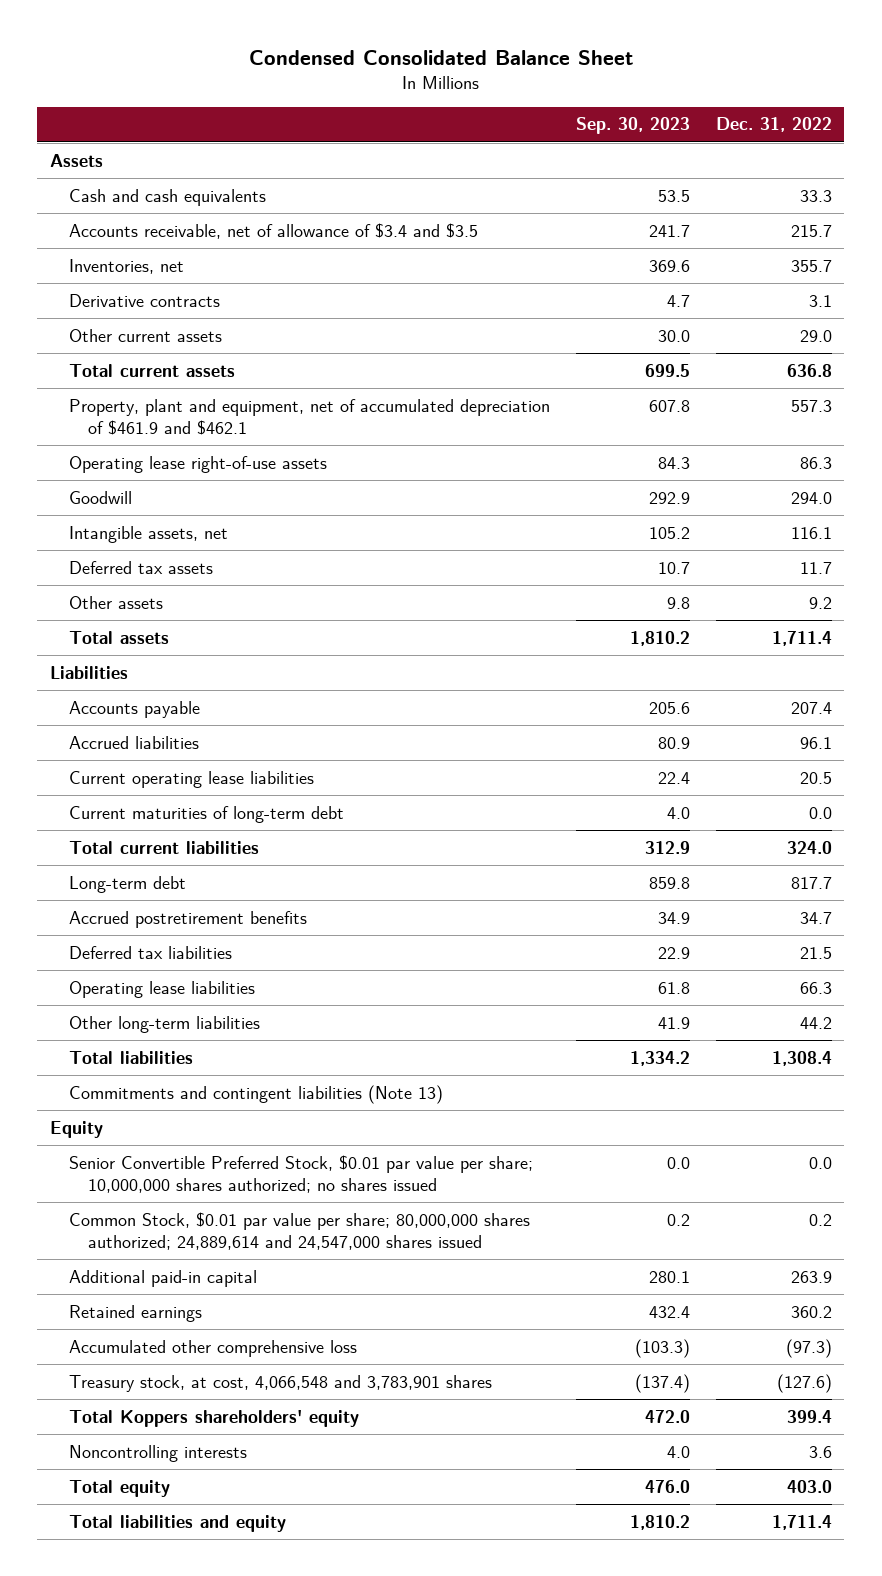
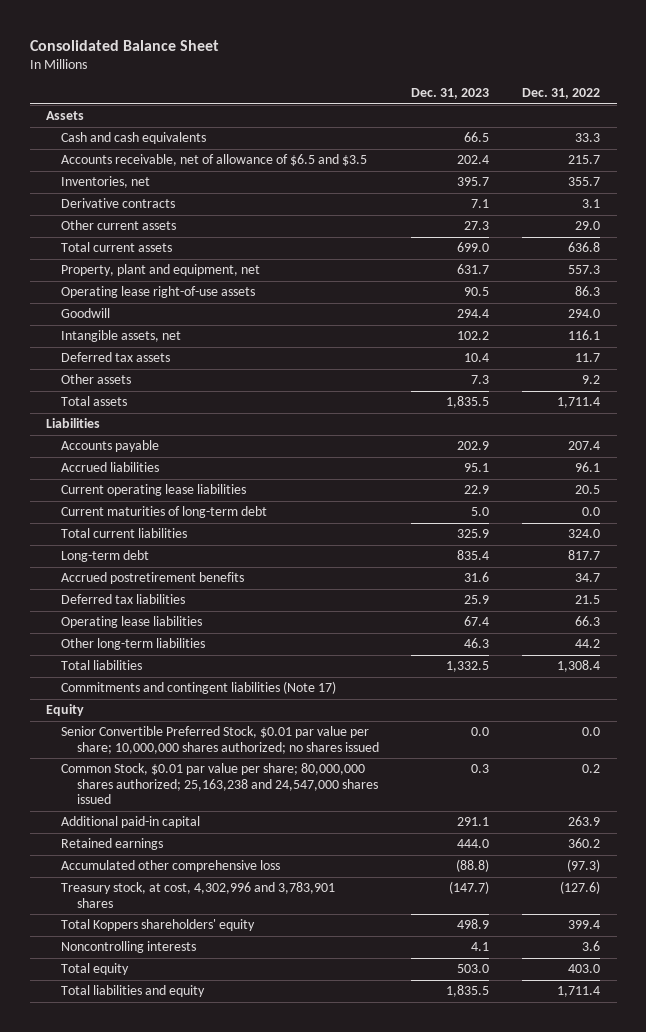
- Condensed Consolidated Balance Sheet
+ Consolidated Balance Sheet
- | Sep. 30, 2023 | Dec. 31, 2022
+ | Dec. 31, 2023 | Dec. 31, 2022
- Accounts receivable, net of allowance of $3.4 and $3.5 | 241.7 | 215.7
+ Accounts receivable, net of allowance of $6.5 and $3.5 | 202.4 | 215.7
- Property, plant and equipment, net of accumulated depreciation of $461.9 and $462.1 | 607.8 | 557.3
+ Property, plant and equipment, net | 631.7 | 557.3
- Commitments and contingent liabilities (Note 13)
+ Commitments and contingent liabilities (Note 17)
- Common Stock, $0.01 par value per share; 80,000,000 shares authorized; 24,889,614 and 24,547,000 shares issued | 0.2 | 0.2
+ Common Stock, $0.01 par value per share; 80,000,000 shares authorized; 25,163,238 and 24,547,000 shares issued | 0.3 | 0.2
- Treasury stock, at cost, 4,066,548 and 3,783,901 shares | (137.4) | (127.6)
+ Treasury stock, at cost, 4,302,996 and 3,783,901 shares | (147.7) | (127.6)

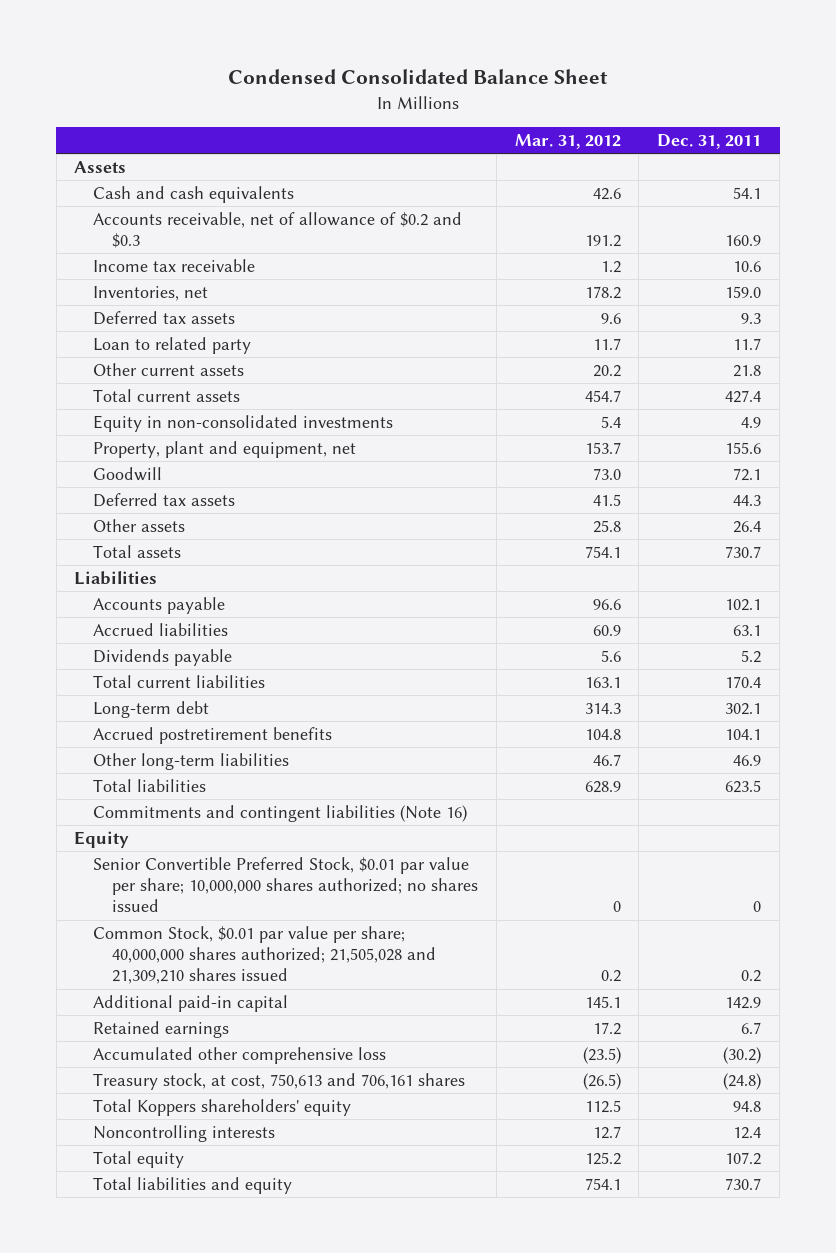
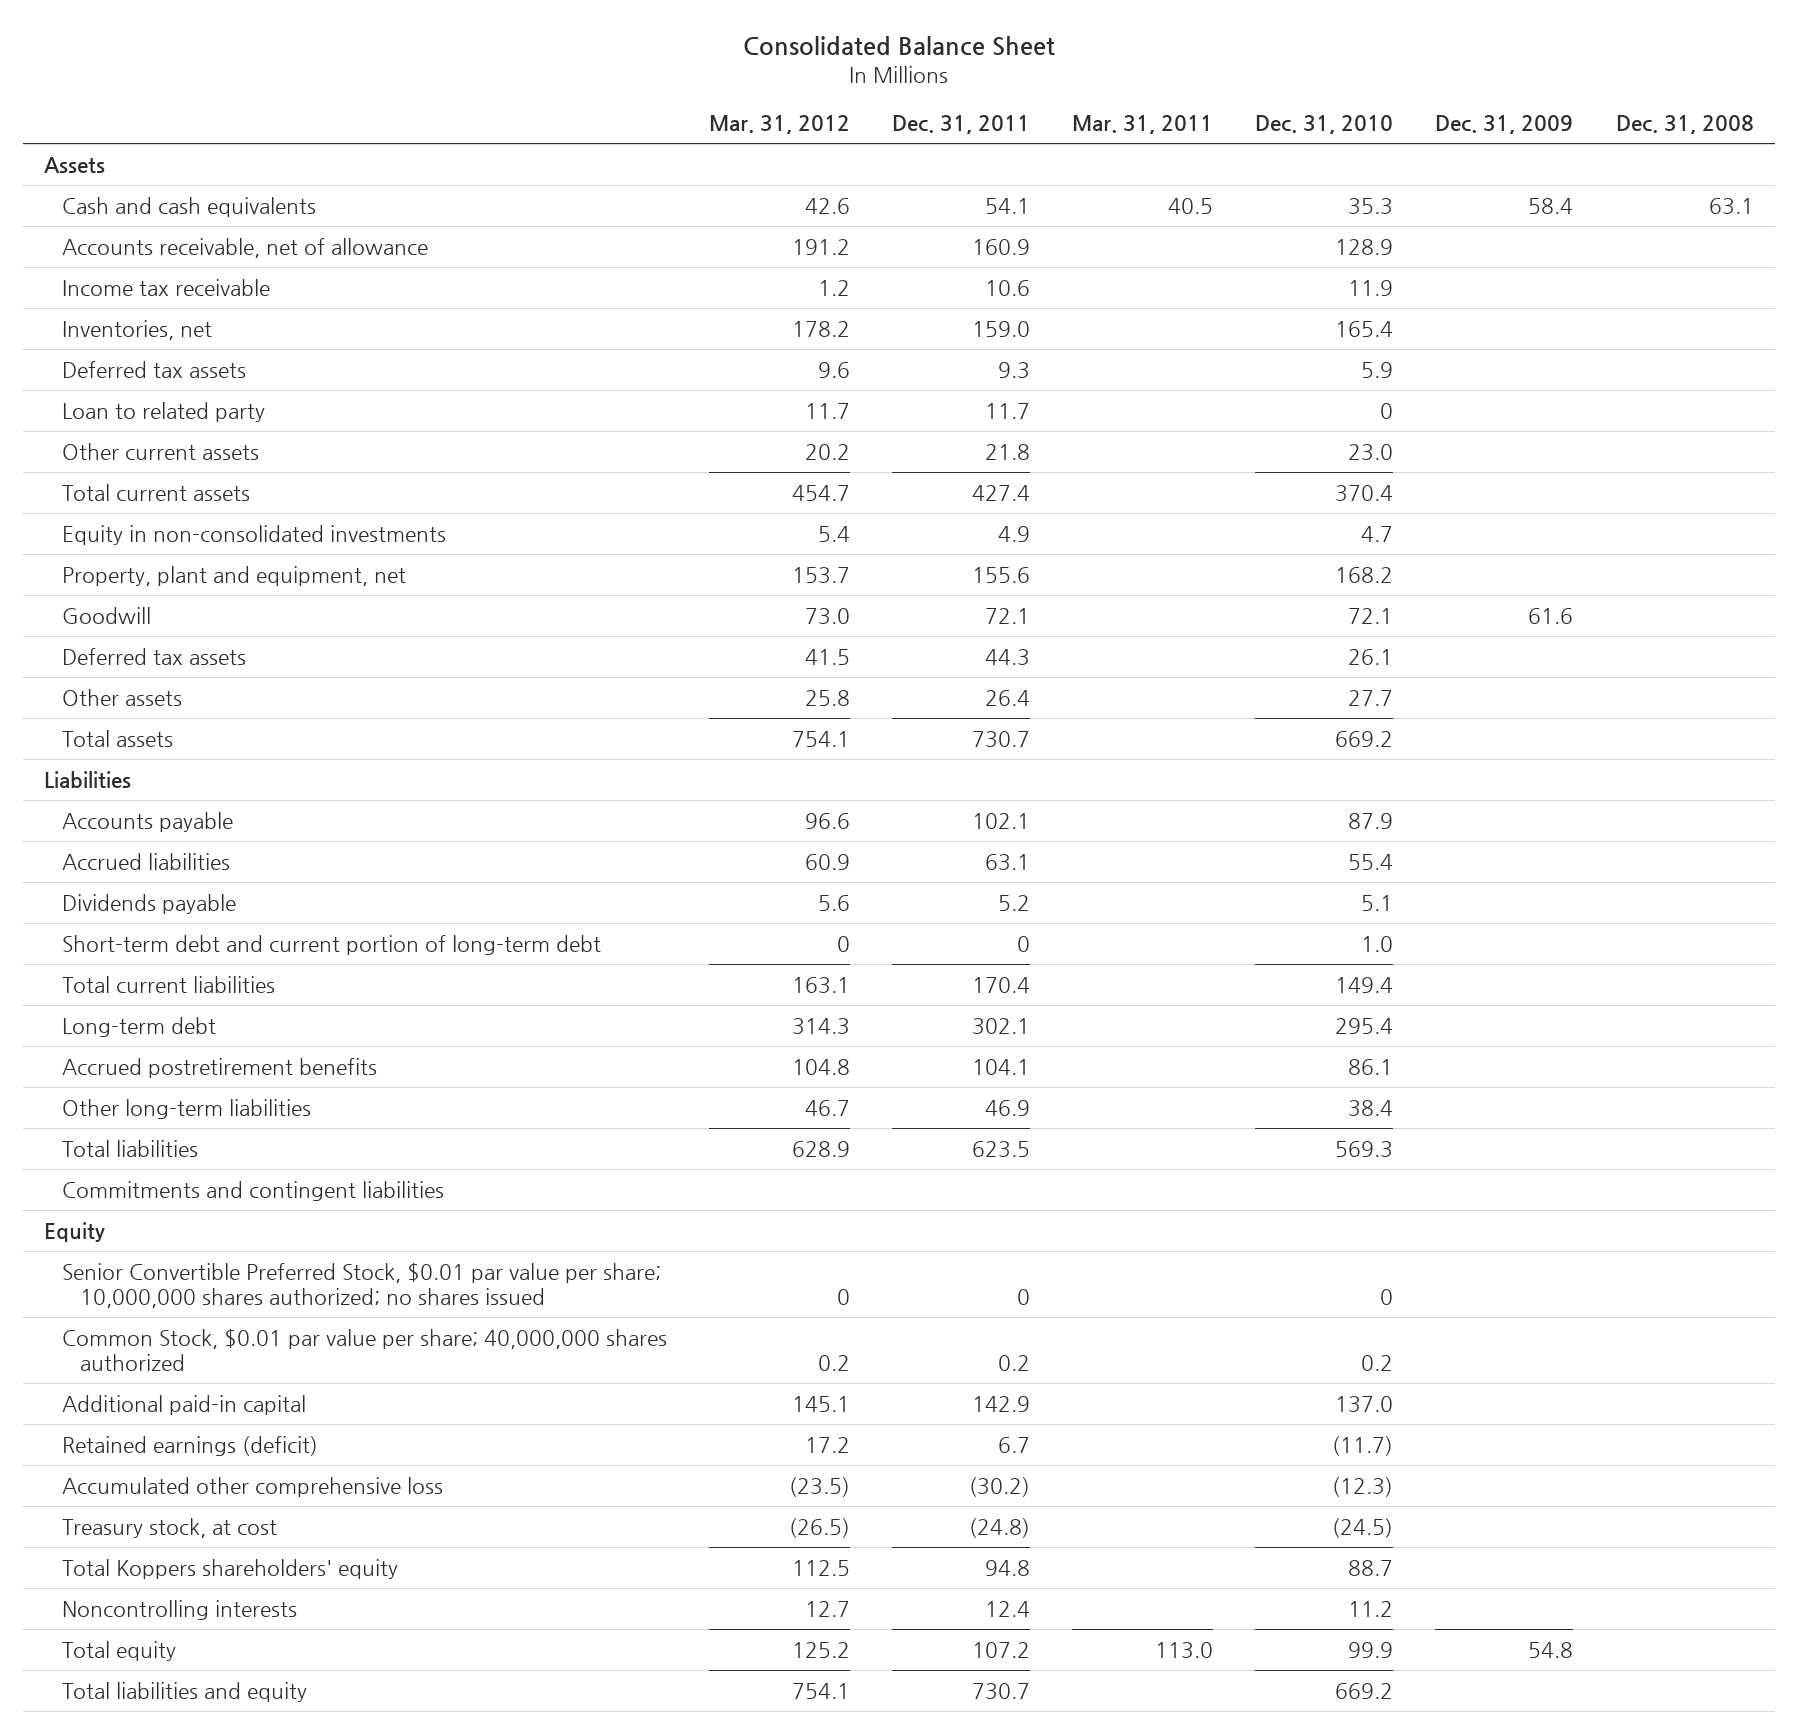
- Condensed Consolidated Balance Sheet
+ Consolidated Balance Sheet
- | Mar. 31, 2012 | Dec. 31, 2011
+ | Mar. 31, 2012 | Dec. 31, 2011 | Mar. 31, 2011 | Dec. 31, 2010 | Dec. 31, 2009 | Dec. 31, 2008
- Accounts receivable, net of allowance of $0.2 and $0.3 | 191.2 | 160.9
+ Accounts receivable, net of allowance | 191.2 | 160.9 | | 128.9 | |
+ Short-term debt and current portion of long-term debt | 0 | 0 | | 1.0 | |
- Commitments and contingent liabilities (Note 16)
+ Commitments and contingent liabilities
- Common Stock, $0.01 par value per share; 40,000,000 shares authorized; 21,505,028 and 21,309,210 shares issued | 0.2 | 0.2
+ Common Stock, $0.01 par value per share; 40,000,000 shares authorized | 0.2 | 0.2 | | 0.2 | |
- Retained earnings | 17.2 | 6.7
+ Retained earnings (deficit) | 17.2 | 6.7 | | (11.7) | |
- Treasury stock, at cost, 750,613 and 706,161 shares | (26.5) | (24.8)
+ Treasury stock, at cost | (26.5) | (24.8) | | (24.5) | |

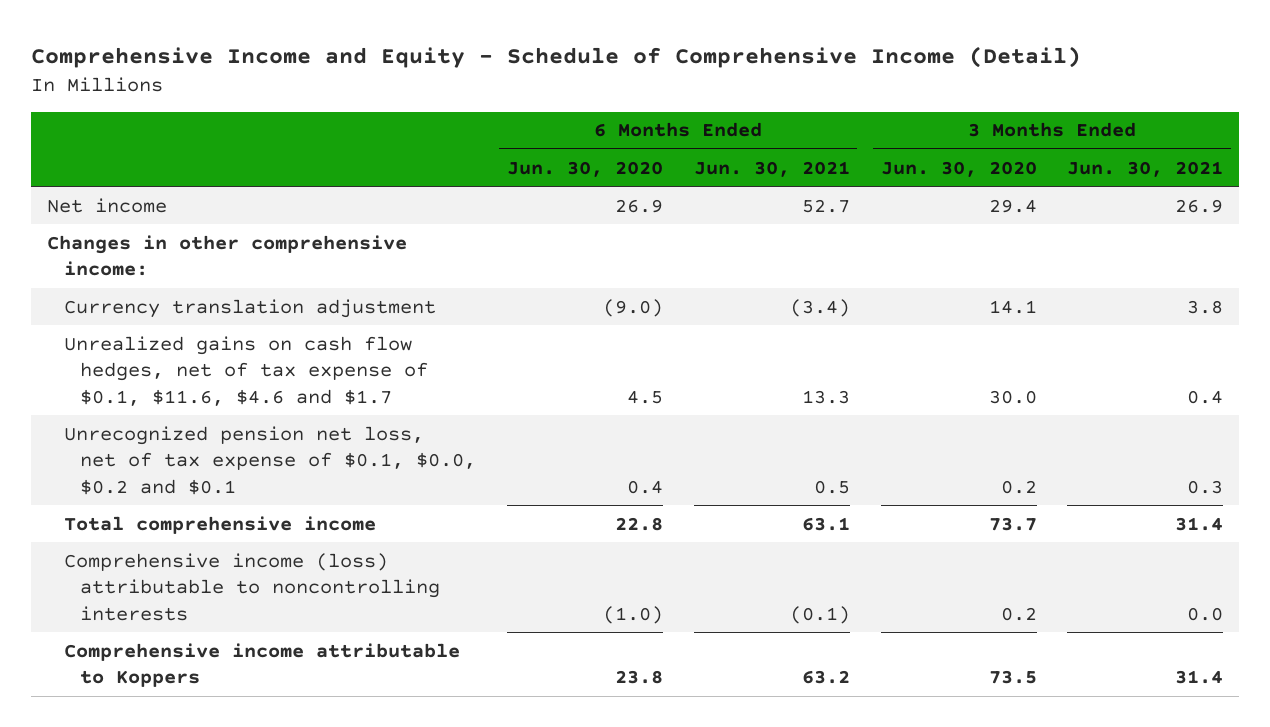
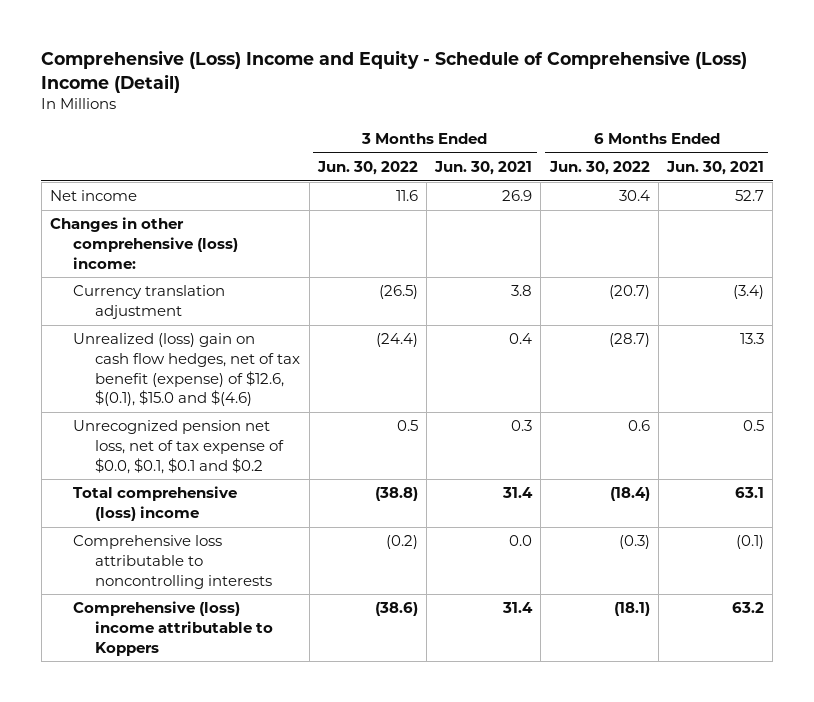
- Comprehensive Income and Equity - Schedule of Comprehensive Income (Detail)
+ Comprehensive (Loss) Income and Equity - Schedule of Comprehensive (Loss) Income (Detail)
- | 6 Months Ended Jun. 30, 2020 | 6 Months Ended Jun. 30, 2021 | 3 Months Ended Jun. 30, 2020 | 3 Months Ended Jun. 30, 2021
+ | 3 Months Ended Jun. 30, 2022 | 3 Months Ended Jun. 30, 2021 | 6 Months Ended Jun. 30, 2022 | 6 Months Ended Jun. 30, 2021
- Changes in other comprehensive income:
+ Changes in other comprehensive (loss) income:
- Unrealized gains on cash flow hedges, net of tax expense of $0.1, $11.6, $4.6 and $1.7 | 4.5 | 13.3 | 30.0 | 0.4
- Unrecognized pension net loss, net of tax expense of $0.1, $0.0, $0.2 and $0.1 | 0.4 | 0.5 | 0.2 | 0.3
- Total comprehensive income | 22.8 | 63.1 | 73.7 | 31.4
- Comprehensive income (loss) attributable to noncontrolling interests | (1.0) | (0.1) | 0.2 | 0.0
- Comprehensive income attributable to Koppers | 23.8 | 63.2 | 73.5 | 31.4
+ Unrealized (loss) gain on cash flow hedges, net of tax benefit (expense) of $12.6, $(0.1), $15.0 and $(4.6) | (24.4) | 0.4 | (28.7) | 13.3
+ Unrecognized pension net loss, net of tax expense of $0.0, $0.1, $0.1 and $0.2 | 0.5 | 0.3 | 0.6 | 0.5
+ Total comprehensive (loss) income | (38.8) | 31.4 | (18.4) | 63.1
+ Comprehensive loss attributable to noncontrolling interests | (0.2) | 0.0 | (0.3) | (0.1)
+ Comprehensive (loss) income attributable to Koppers | (38.6) | 31.4 | (18.1) | 63.2

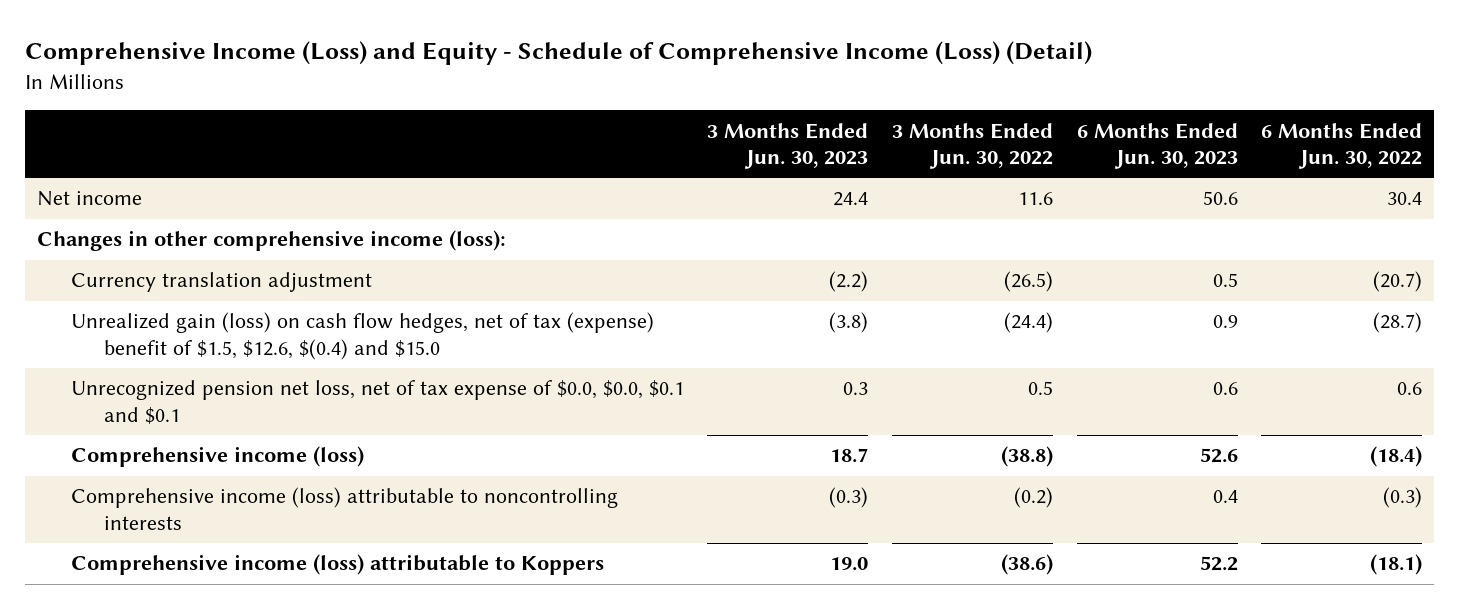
- Comprehensive (Loss) Income and Equity - Schedule of Comprehensive (Loss) Income (Detail)
+ Comprehensive Income (Loss) and Equity - Schedule of Comprehensive Income (Loss) (Detail)
- | 3 Months Ended Jun. 30, 2022 | 3 Months Ended Jun. 30, 2021 | 6 Months Ended Jun. 30, 2022 | 6 Months Ended Jun. 30, 2021
+ | 3 Months Ended Jun. 30, 2023 | 3 Months Ended Jun. 30, 2022 | 6 Months Ended Jun. 30, 2023 | 6 Months Ended Jun. 30, 2022
- Changes in other comprehensive (loss) income:
+ Changes in other comprehensive income (loss):
- Unrealized (loss) gain on cash flow hedges, net of tax benefit (expense) of $12.6, $(0.1), $15.0 and $(4.6) | (24.4) | 0.4 | (28.7) | 13.3
- Unrecognized pension net loss, net of tax expense of $0.0, $0.1, $0.1 and $0.2 | 0.5 | 0.3 | 0.6 | 0.5
- Total comprehensive (loss) income | (38.8) | 31.4 | (18.4) | 63.1
- Comprehensive loss attributable to noncontrolling interests | (0.2) | 0.0 | (0.3) | (0.1)
- Comprehensive (loss) income attributable to Koppers | (38.6) | 31.4 | (18.1) | 63.2
+ Unrealized gain (loss) on cash flow hedges, net of tax (expense) benefit of $1.5, $12.6, $(0.4) and $15.0 | (3.8) | (24.4) | 0.9 | (28.7)
+ Unrecognized pension net loss, net of tax expense of $0.0, $0.0, $0.1 and $0.1 | 0.3 | 0.5 | 0.6 | 0.6
+ Comprehensive income (loss) | 18.7 | (38.8) | 52.6 | (18.4)
+ Comprehensive income (loss) attributable to noncontrolling interests | (0.3) | (0.2) | 0.4 | (0.3)
+ Comprehensive income (loss) attributable to Koppers | 19.0 | (38.6) | 52.2 | (18.1)

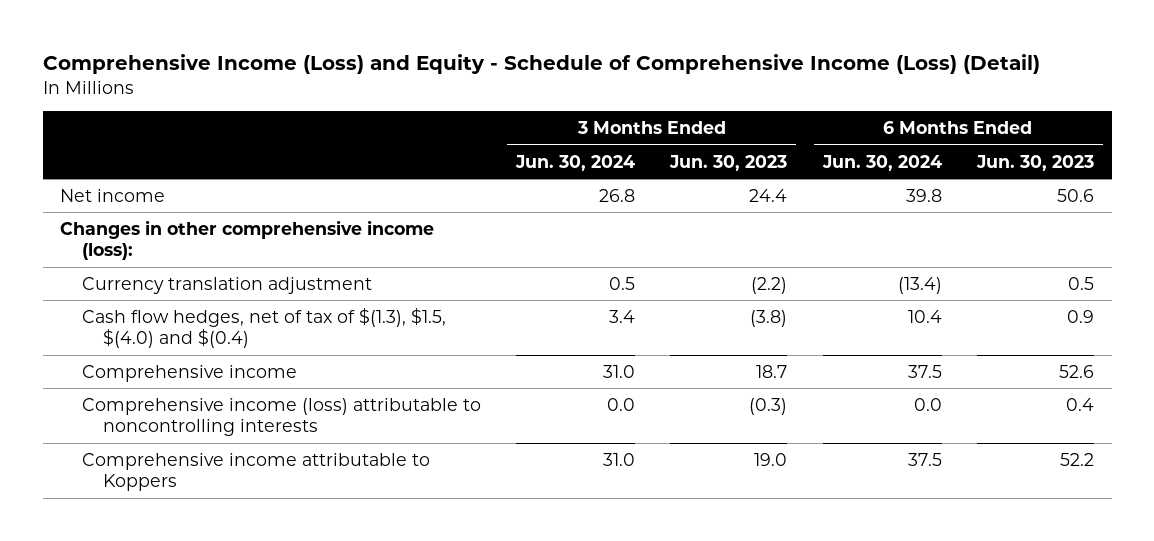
- | 3 Months Ended Jun. 30, 2023 | 3 Months Ended Jun. 30, 2022 | 6 Months Ended Jun. 30, 2023 | 6 Months Ended Jun. 30, 2022
+ | 3 Months Ended Jun. 30, 2024 | 3 Months Ended Jun. 30, 2023 | 6 Months Ended Jun. 30, 2024 | 6 Months Ended Jun. 30, 2023
- Unrealized gain (loss) on cash flow hedges, net of tax (expense) benefit of $1.5, $12.6, $(0.4) and $15.0 | (3.8) | (24.4) | 0.9 | (28.7)
- Unrecognized pension net loss, net of tax expense of $0.0, $0.0, $0.1 and $0.1 | 0.3 | 0.5 | 0.6 | 0.6
- Comprehensive income (loss) | 18.7 | (38.8) | 52.6 | (18.4)
+ Cash flow hedges, net of tax of $(1.3), $1.5, $(4.0) and $(0.4) | 3.4 | (3.8) | 10.4 | 0.9
+ Comprehensive income | 31.0 | 18.7 | 37.5 | 52.6
- Comprehensive income (loss) attributable to Koppers | 19.0 | (38.6) | 52.2 | (18.1)
+ Comprehensive income attributable to Koppers | 31.0 | 19.0 | 37.5 | 52.2

